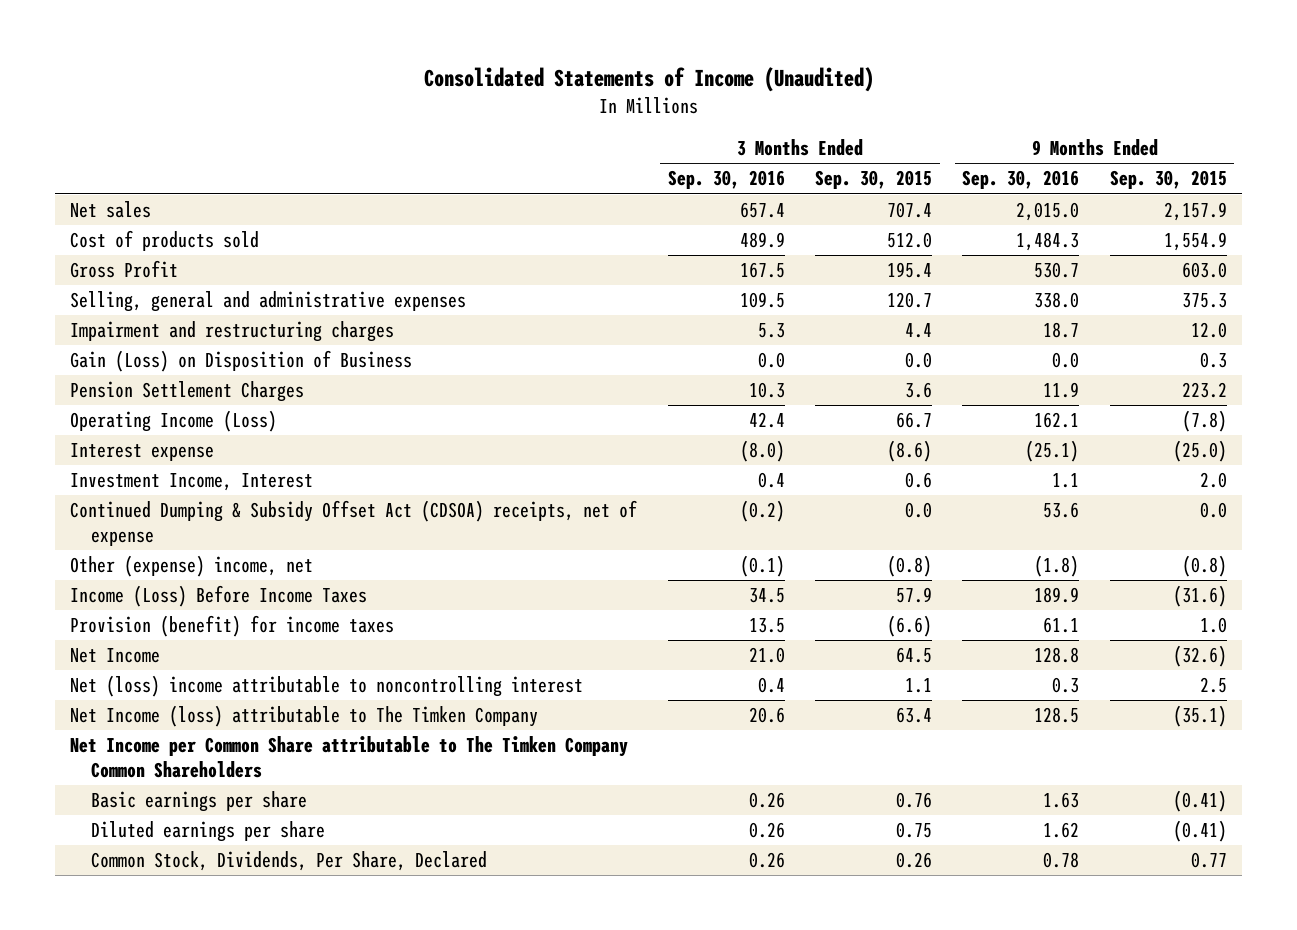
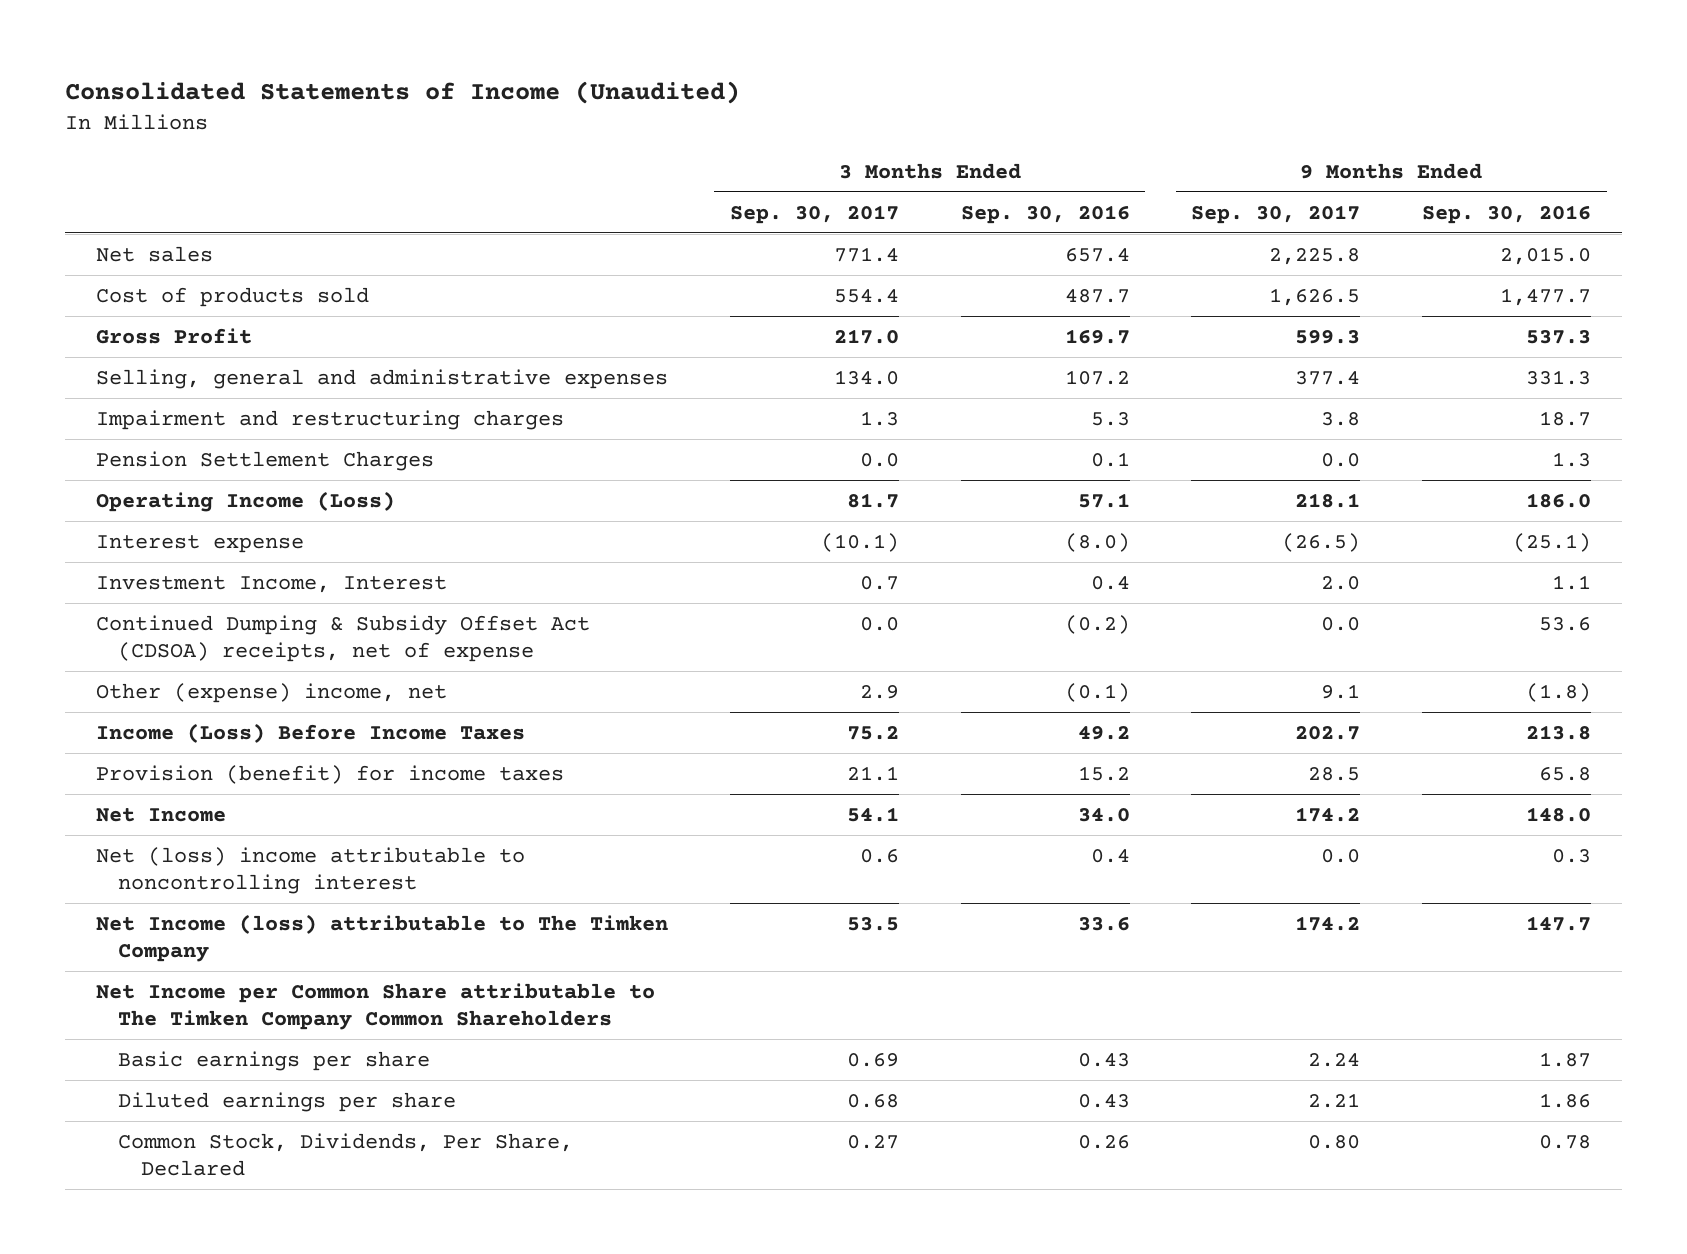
- | 3 Months Ended Sep. 30, 2016 | 3 Months Ended Sep. 30, 2015 | 9 Months Ended Sep. 30, 2016 | 9 Months Ended Sep. 30, 2015
+ | 3 Months Ended Sep. 30, 2017 | 3 Months Ended Sep. 30, 2016 | 9 Months Ended Sep. 30, 2017 | 9 Months Ended Sep. 30, 2016
- Cost of products sold | 489.9 | 512.0 | 1,484.3 | 1,554.9
- Gross Profit | 167.5 | 195.4 | 530.7 | 603.0
- Selling, general and administrative expenses | 109.5 | 120.7 | 338.0 | 375.3
+ Cost of products sold | 554.4 | 487.7 | 1,626.5 | 1,477.7
+ Gross Profit | 217.0 | 169.7 | 599.3 | 537.3
+ Selling, general and administrative expenses | 134.0 | 107.2 | 377.4 | 331.3
- Gain (Loss) on Disposition of Business | 0.0 | 0.0 | 0.0 | 0.3
- Pension Settlement Charges | 10.3 | 3.6 | 11.9 | 223.2
- Operating Income (Loss) | 42.4 | 66.7 | 162.1 | (7.8)
+ Pension Settlement Charges | 0.0 | 0.1 | 0.0 | 1.3
+ Operating Income (Loss) | 81.7 | 57.1 | 218.1 | 186.0
- Income (Loss) Before Income Taxes | 34.5 | 57.9 | 189.9 | (31.6)
- Provision (benefit) for income taxes | 13.5 | (6.6) | 61.1 | 1.0
- Net Income | 21.0 | 64.5 | 128.8 | (32.6)
+ Income (Loss) Before Income Taxes | 75.2 | 49.2 | 202.7 | 213.8
+ Provision (benefit) for income taxes | 21.1 | 15.2 | 28.5 | 65.8
+ Net Income | 54.1 | 34.0 | 174.2 | 148.0
- Net Income (loss) attributable to The Timken Company | 20.6 | 63.4 | 128.5 | (35.1)
+ Net Income (loss) attributable to The Timken Company | 53.5 | 33.6 | 174.2 | 147.7
- Basic earnings per share | 0.26 | 0.76 | 1.63 | (0.41)
- Diluted earnings per share | 0.26 | 0.75 | 1.62 | (0.41)
+ Basic earnings per share | 0.69 | 0.43 | 2.24 | 1.87
+ Diluted earnings per share | 0.68 | 0.43 | 2.21 | 1.86

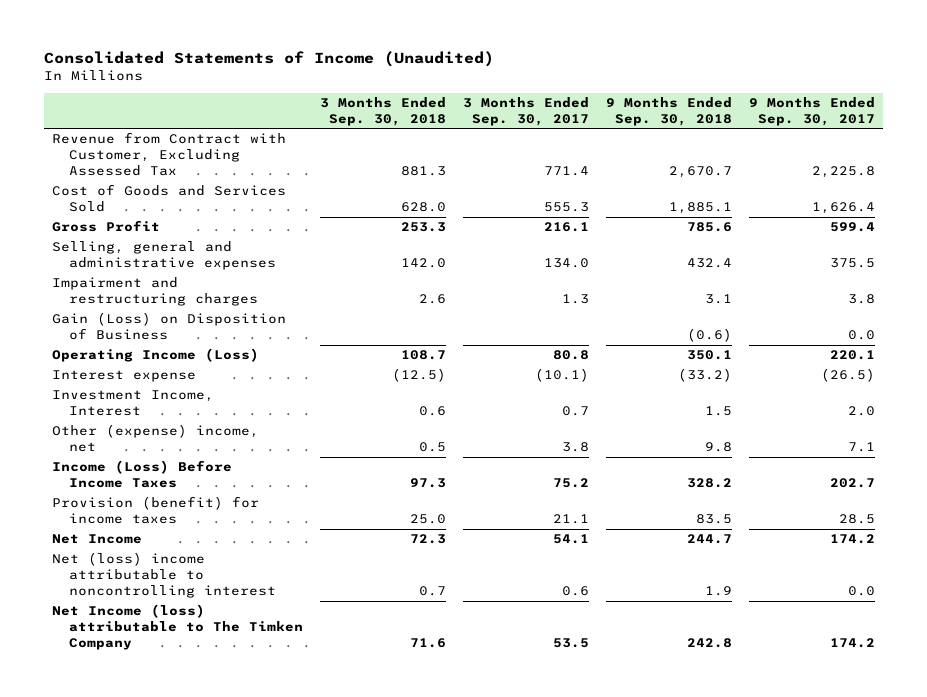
- | 3 Months Ended Sep. 30, 2017 | 3 Months Ended Sep. 30, 2016 | 9 Months Ended Sep. 30, 2017 | 9 Months Ended Sep. 30, 2016
+ | 3 Months Ended Sep. 30, 2018 | 3 Months Ended Sep. 30, 2017 | 9 Months Ended Sep. 30, 2018 | 9 Months Ended Sep. 30, 2017
- Net sales | 771.4 | 657.4 | 2,225.8 | 2,015.0
- Cost of products sold | 554.4 | 487.7 | 1,626.5 | 1,477.7
- Gross Profit | 217.0 | 169.7 | 599.3 | 537.3
- Selling, general and administrative expenses | 134.0 | 107.2 | 377.4 | 331.3
+ Revenue from Contract with Customer, Excluding Assessed Tax | 881.3 | 771.4 | 2,670.7 | 2,225.8
+ Cost of Goods and Services Sold | 628.0 | 555.3 | 1,885.1 | 1,626.4
+ Gross Profit | 253.3 | 216.1 | 785.6 | 599.4
+ Selling, general and administrative expenses | 142.0 | 134.0 | 432.4 | 375.5
- Pension Settlement Charges | 0.0 | 0.1 | 0.0 | 1.3
- Operating Income (Loss) | 81.7 | 57.1 | 218.1 | 186.0
+ Gain (Loss) on Disposition of Business | | | (0.6) | 0.0
+ Operating Income (Loss) | 108.7 | 80.8 | 350.1 | 220.1
- Continued Dumping & Subsidy Offset Act (CDSOA) receipts, net of expense | 0.0 | (0.2) | 0.0 | 53.6
- Other (expense) income, net | 2.9 | (0.1) | 9.1 | (1.8)
+ Other (expense) income, net | 0.5 | 3.8 | 9.8 | 7.1
- Net Income per Common Share attributable to The Timken Company Common Shareholders
- Basic earnings per share | 0.69 | 0.43 | 2.24 | 1.87
- Diluted earnings per share | 0.68 | 0.43 | 2.21 | 1.86
- Common Stock, Dividends, Per Share, Declared | 0.27 | 0.26 | 0.80 | 0.78

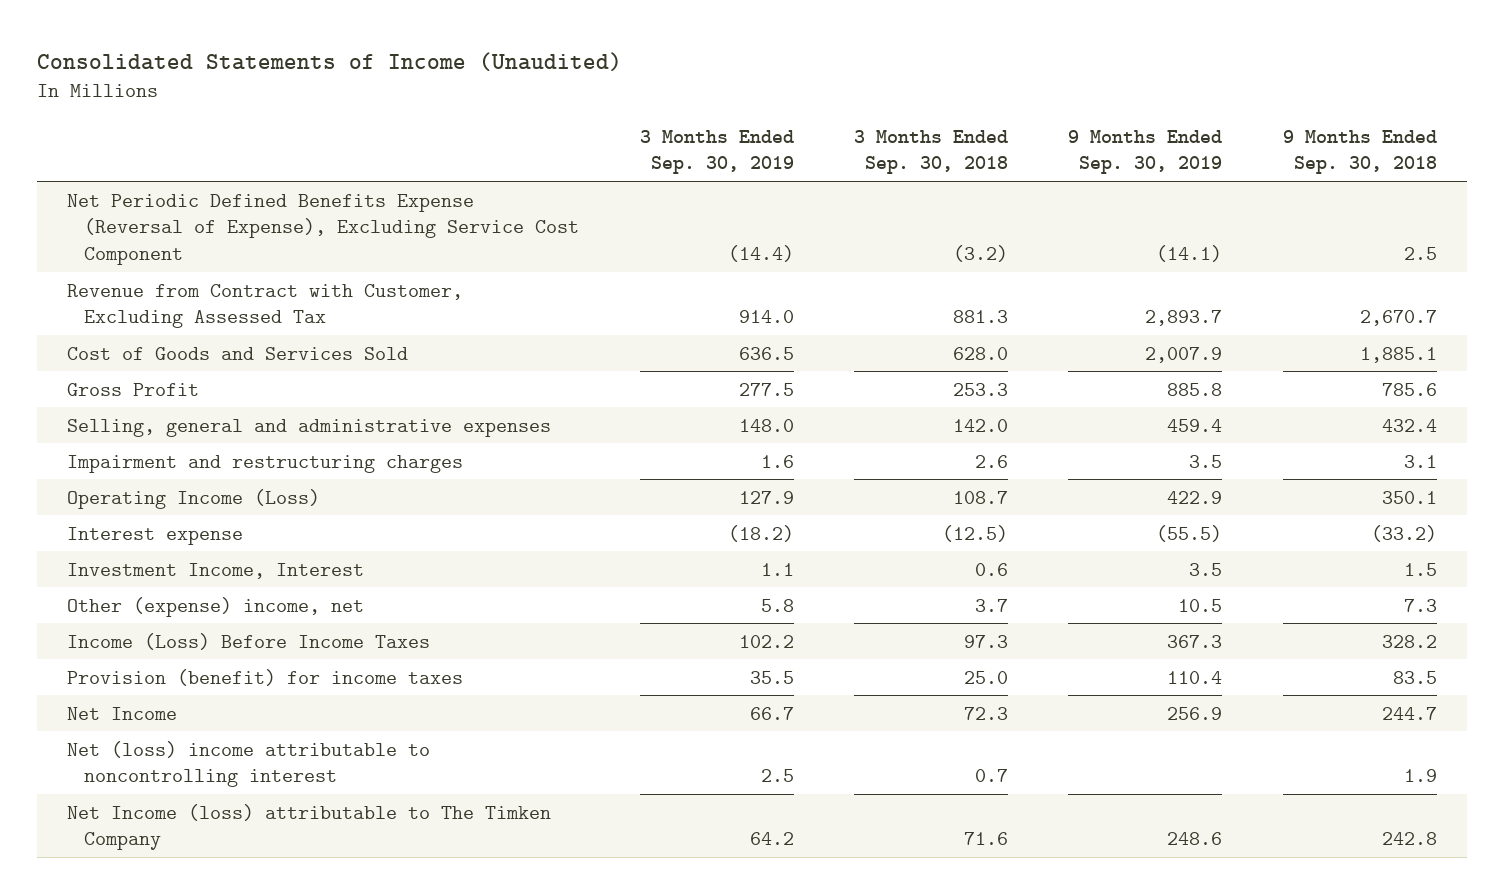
- | 3 Months Ended Sep. 30, 2018 | 3 Months Ended Sep. 30, 2017 | 9 Months Ended Sep. 30, 2018 | 9 Months Ended Sep. 30, 2017
+ | 3 Months Ended Sep. 30, 2019 | 3 Months Ended Sep. 30, 2018 | 9 Months Ended Sep. 30, 2019 | 9 Months Ended Sep. 30, 2018
+ Net Periodic Defined Benefits Expense (Reversal of Expense), Excluding Service Cost Component | (14.4) | (3.2) | (14.1) | 2.5
- Gain (Loss) on Disposition of Business | | | (0.6) | 0.0
- Other (expense) income, net | 0.5 | 3.8 | 9.8 | 7.1
+ Other (expense) income, net | 5.8 | 3.7 | 10.5 | 7.3

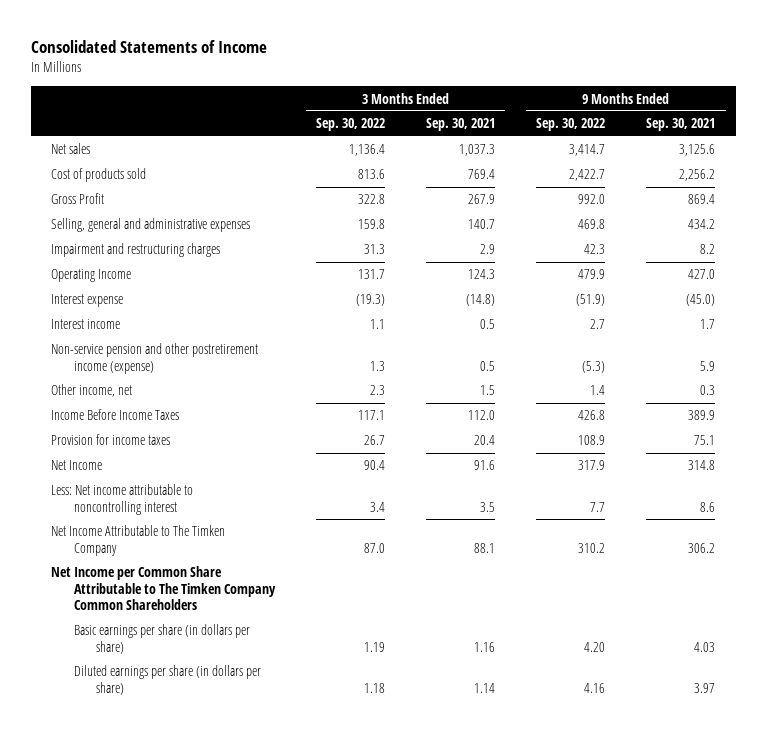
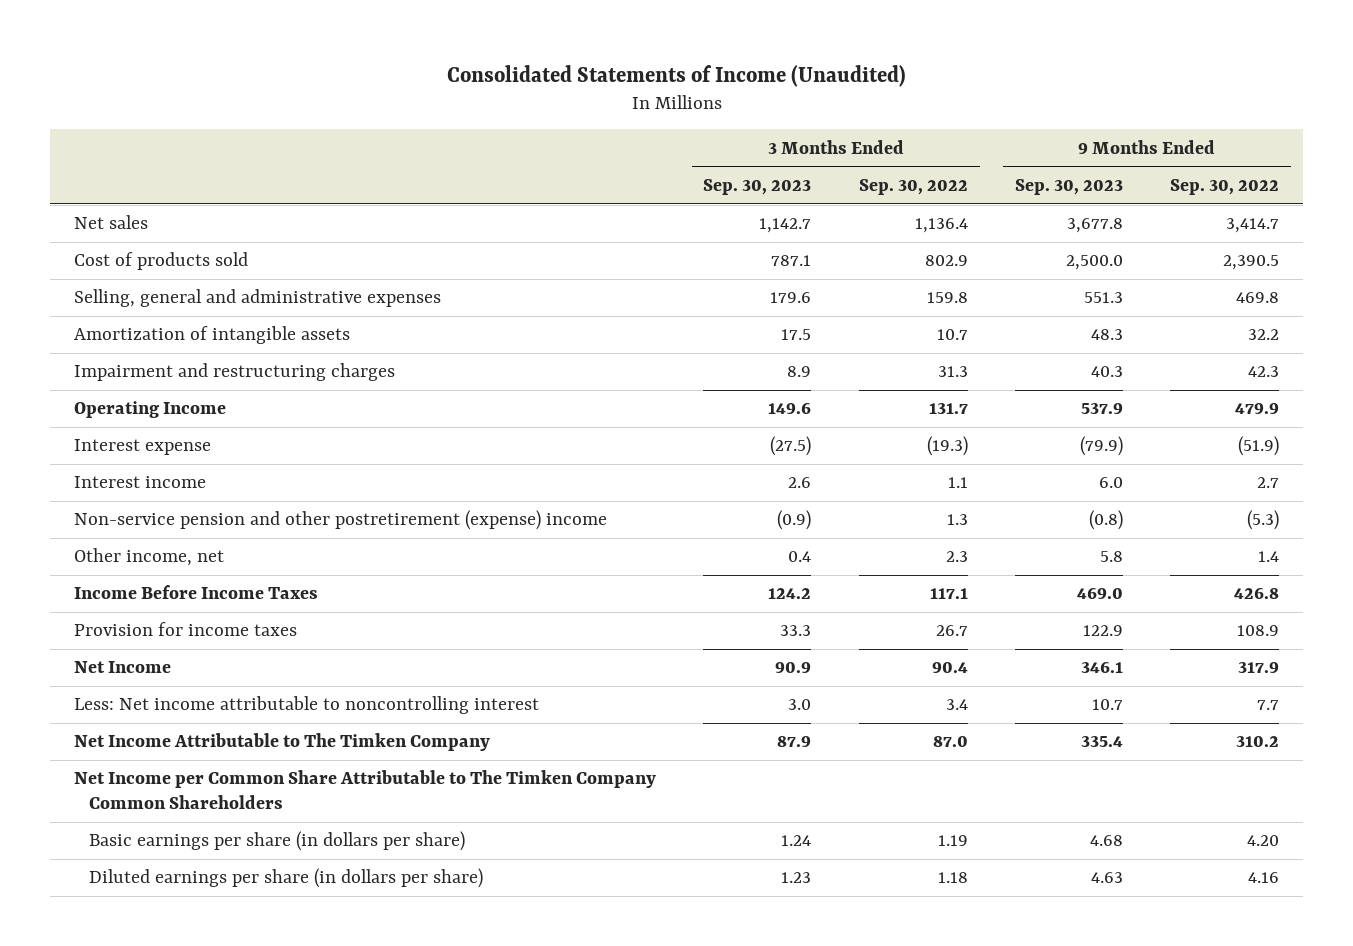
- Consolidated Statements of Income
+ Consolidated Statements of Income (Unaudited)
- | 3 Months Ended Sep. 30, 2022 | 3 Months Ended Sep. 30, 2021 | 9 Months Ended Sep. 30, 2022 | 9 Months Ended Sep. 30, 2021
+ | 3 Months Ended Sep. 30, 2023 | 3 Months Ended Sep. 30, 2022 | 9 Months Ended Sep. 30, 2023 | 9 Months Ended Sep. 30, 2022
- Cost of products sold | 813.6 | 769.4 | 2,422.7 | 2,256.2
- Gross Profit | 322.8 | 267.9 | 992.0 | 869.4
+ Cost of products sold | 787.1 | 802.9 | 2,500.0 | 2,390.5
+ Amortization of intangible assets | 17.5 | 10.7 | 48.3 | 32.2
- Non-service pension and other postretirement income (expense) | 1.3 | 0.5 | (5.3) | 5.9
+ Non-service pension and other postretirement (expense) income | (0.9) | 1.3 | (0.8) | (5.3)

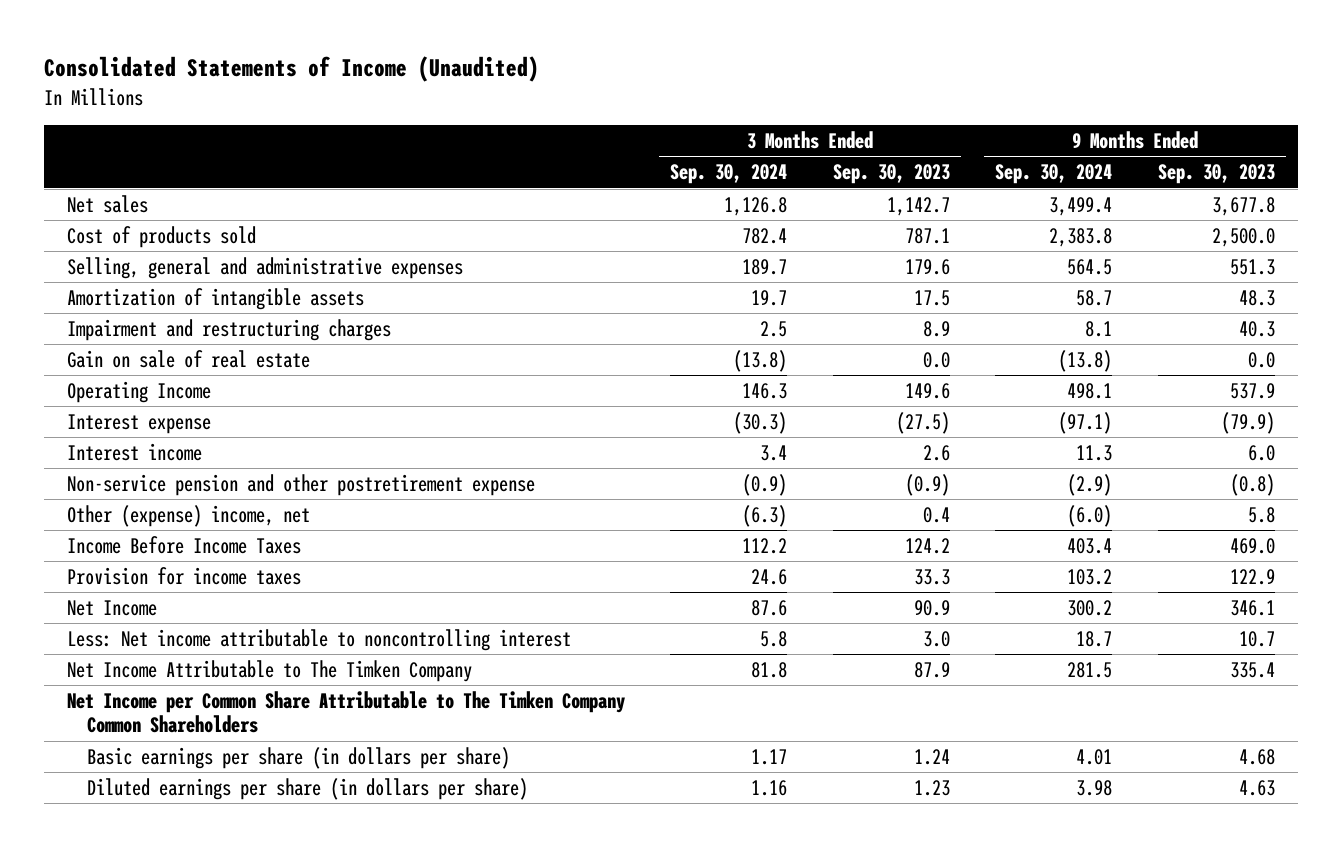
- | 3 Months Ended Sep. 30, 2023 | 3 Months Ended Sep. 30, 2022 | 9 Months Ended Sep. 30, 2023 | 9 Months Ended Sep. 30, 2022
+ | 3 Months Ended Sep. 30, 2024 | 3 Months Ended Sep. 30, 2023 | 9 Months Ended Sep. 30, 2024 | 9 Months Ended Sep. 30, 2023
+ Gain on sale of real estate | (13.8) | 0.0 | (13.8) | 0.0
- Non-service pension and other postretirement (expense) income | (0.9) | 1.3 | (0.8) | (5.3)
- Other income, net | 0.4 | 2.3 | 5.8 | 1.4
+ Non-service pension and other postretirement expense | (0.9) | (0.9) | (2.9) | (0.8)
+ Other (expense) income, net | (6.3) | 0.4 | (6.0) | 5.8

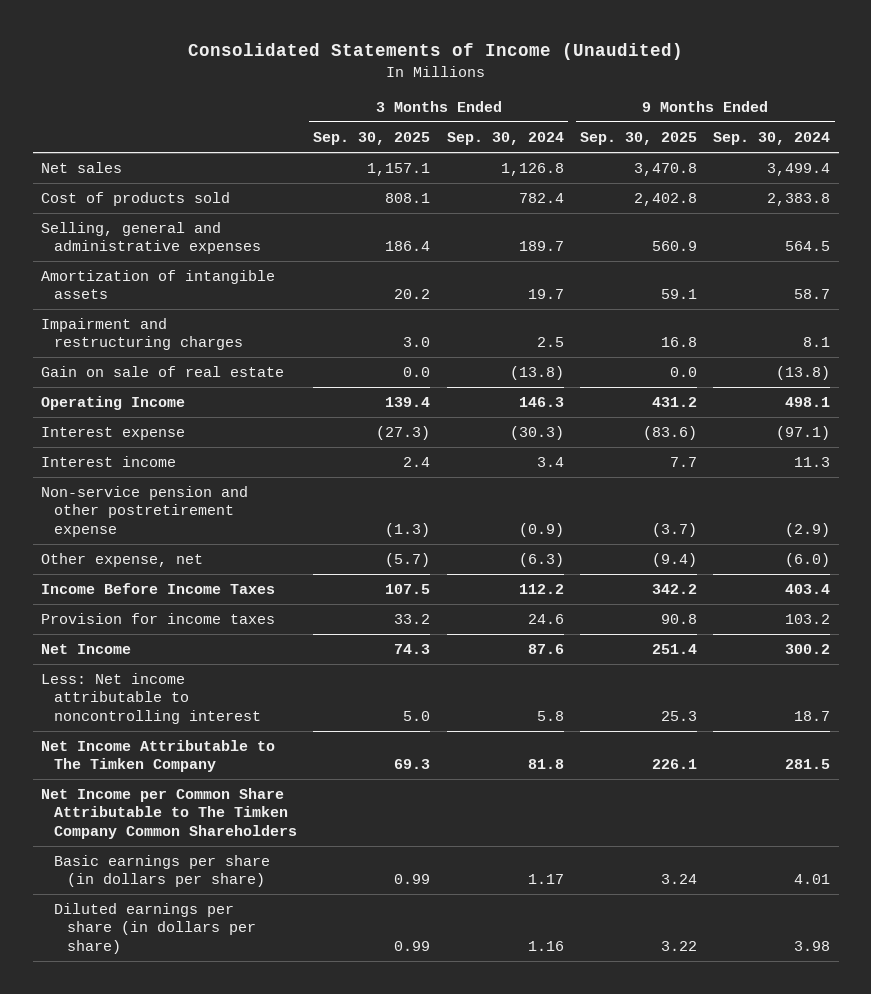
- | 3 Months Ended Sep. 30, 2024 | 3 Months Ended Sep. 30, 2023 | 9 Months Ended Sep. 30, 2024 | 9 Months Ended Sep. 30, 2023
+ | 3 Months Ended Sep. 30, 2025 | 3 Months Ended Sep. 30, 2024 | 9 Months Ended Sep. 30, 2025 | 9 Months Ended Sep. 30, 2024
- Other (expense) income, net | (6.3) | 0.4 | (6.0) | 5.8
+ Other expense, net | (5.7) | (6.3) | (9.4) | (6.0)

